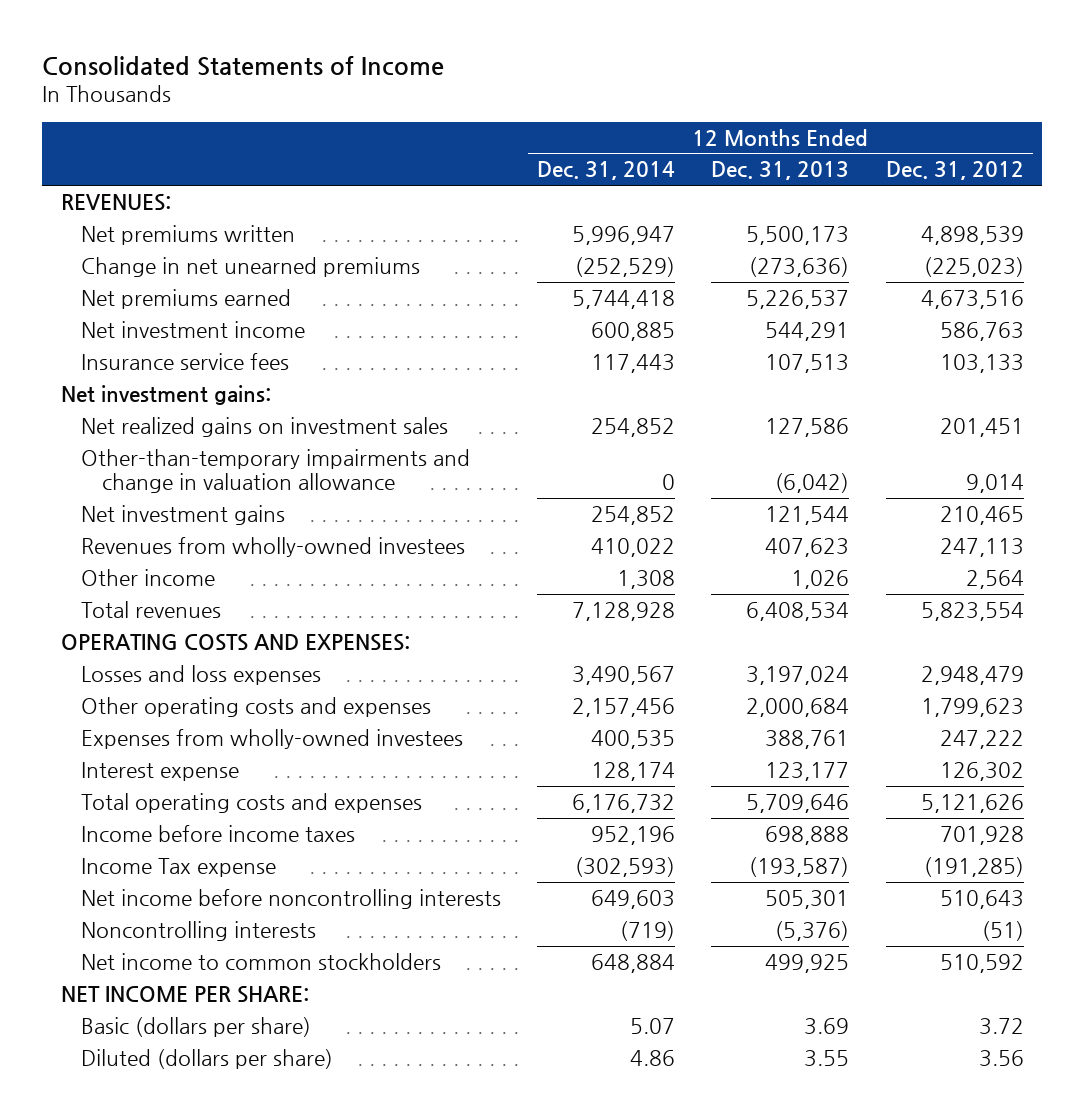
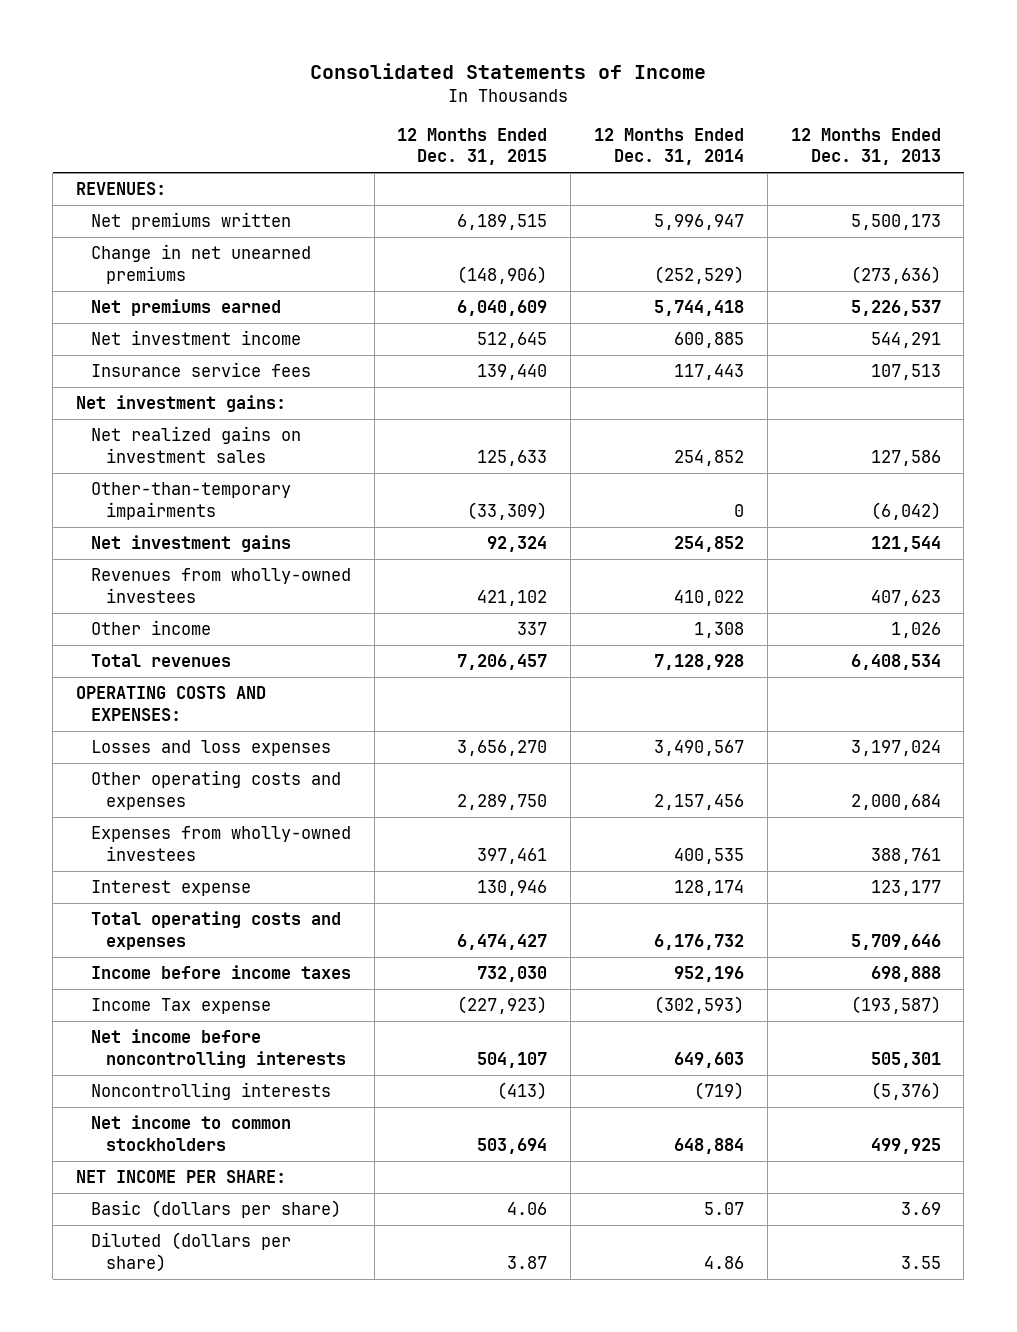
- | 12 Months Ended Dec. 31, 2014 | 12 Months Ended Dec. 31, 2013 | 12 Months Ended Dec. 31, 2012
+ | 12 Months Ended Dec. 31, 2015 | 12 Months Ended Dec. 31, 2014 | 12 Months Ended Dec. 31, 2013
- Other-than-temporary impairments and change in valuation allowance | 0 | (6,042) | 9,014
+ Other-than-temporary impairments | (33,309) | 0 | (6,042)

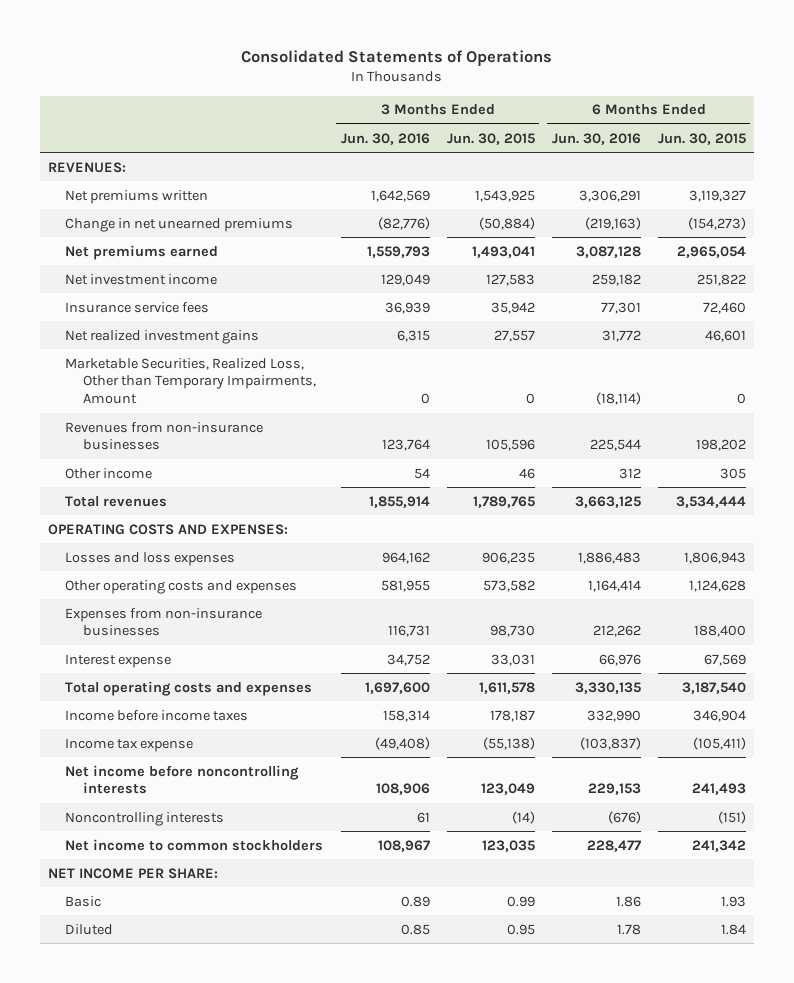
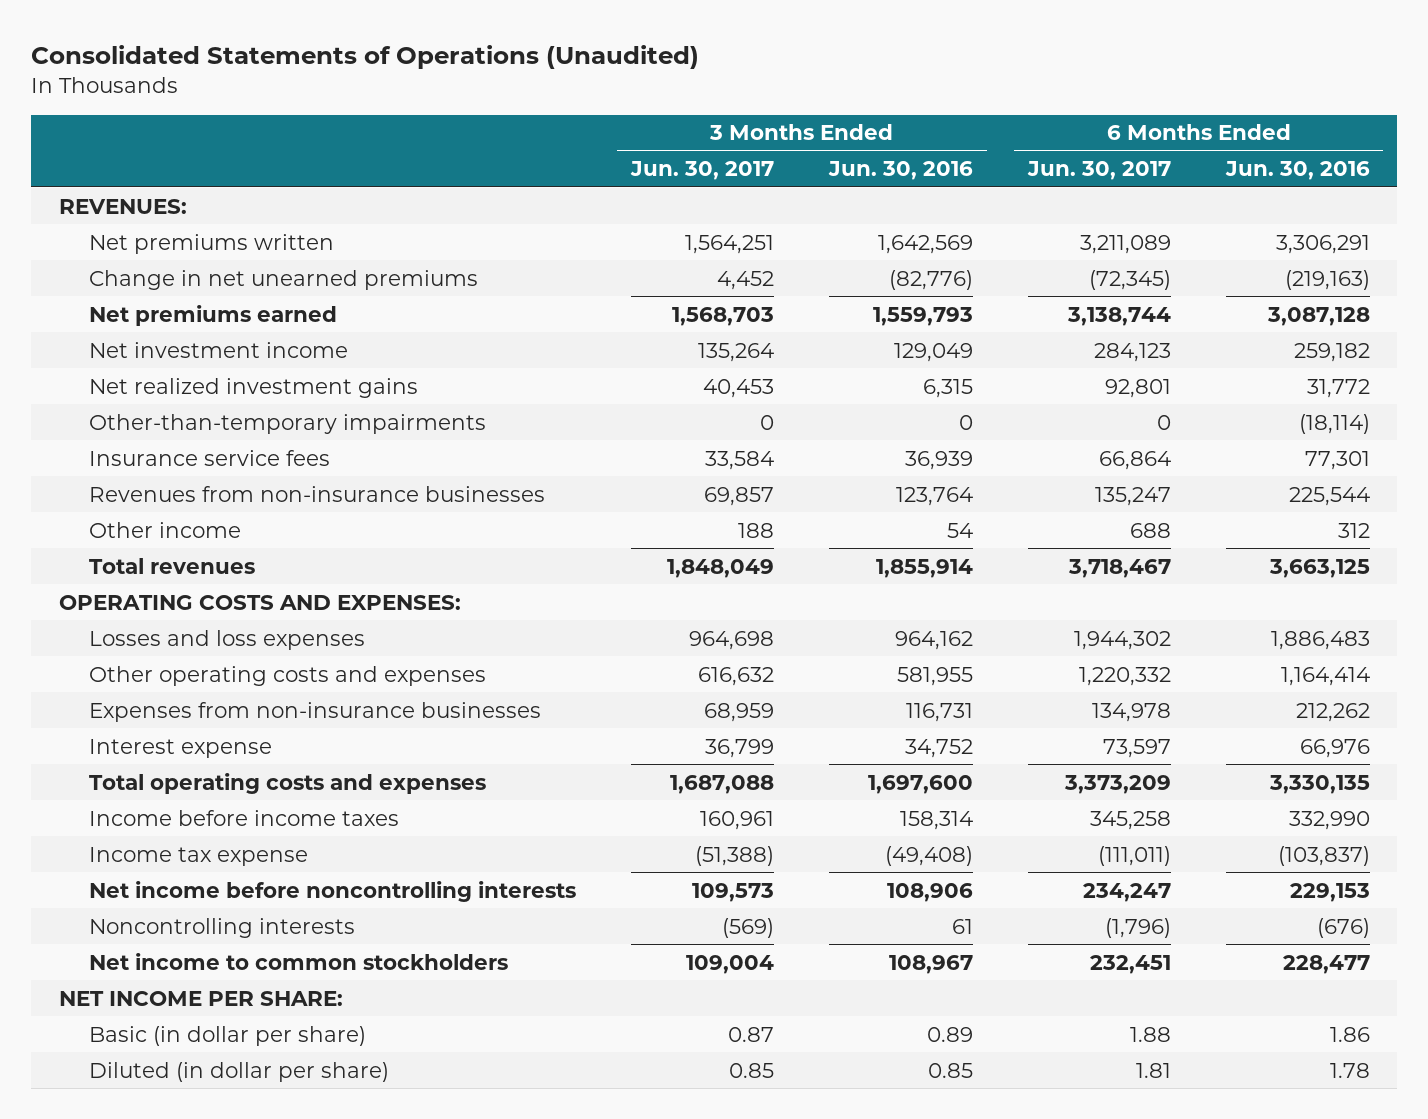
- Consolidated Statements of Operations
+ Consolidated Statements of Operations (Unaudited)
- | 3 Months Ended Jun. 30, 2016 | 3 Months Ended Jun. 30, 2015 | 6 Months Ended Jun. 30, 2016 | 6 Months Ended Jun. 30, 2015
+ | 3 Months Ended Jun. 30, 2017 | 3 Months Ended Jun. 30, 2016 | 6 Months Ended Jun. 30, 2017 | 6 Months Ended Jun. 30, 2016
- Marketable Securities, Realized Loss, Other than Temporary Impairments, Amount | 0 | 0 | (18,114) | 0
+ Other-than-temporary impairments | 0 | 0 | 0 | (18,114)
moved down: Insurance service fees | 33,584 | 36,939 | 66,864 | 77,301
- Basic | 0.89 | 0.99 | 1.86 | 1.93
- Diluted | 0.85 | 0.95 | 1.78 | 1.84
+ Basic (in dollar per share) | 0.87 | 0.89 | 1.88 | 1.86
+ Diluted (in dollar per share) | 0.85 | 0.85 | 1.81 | 1.78

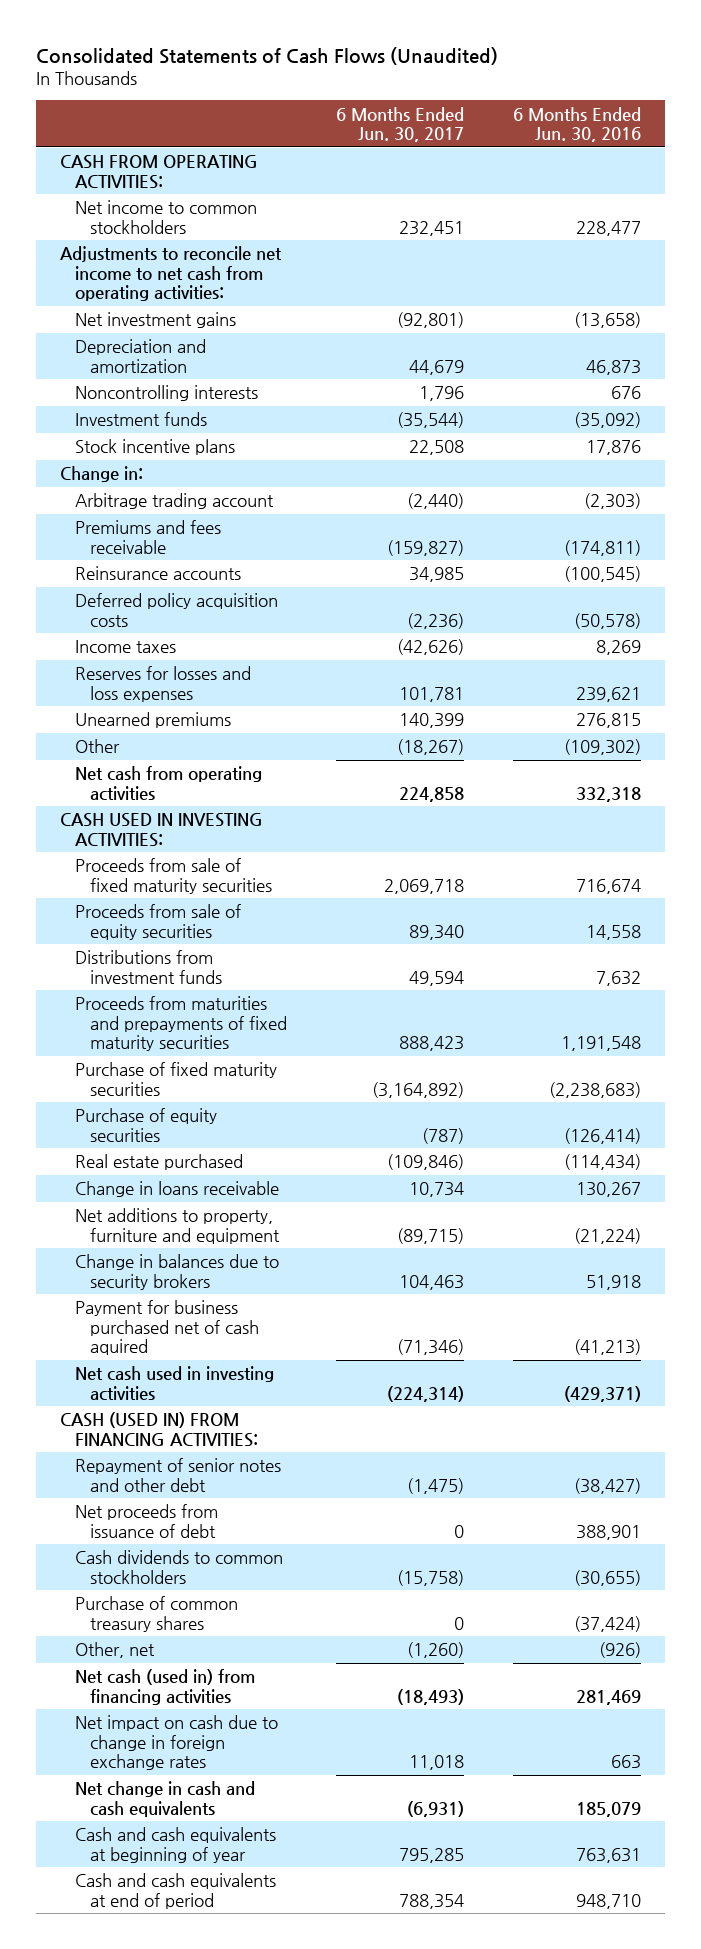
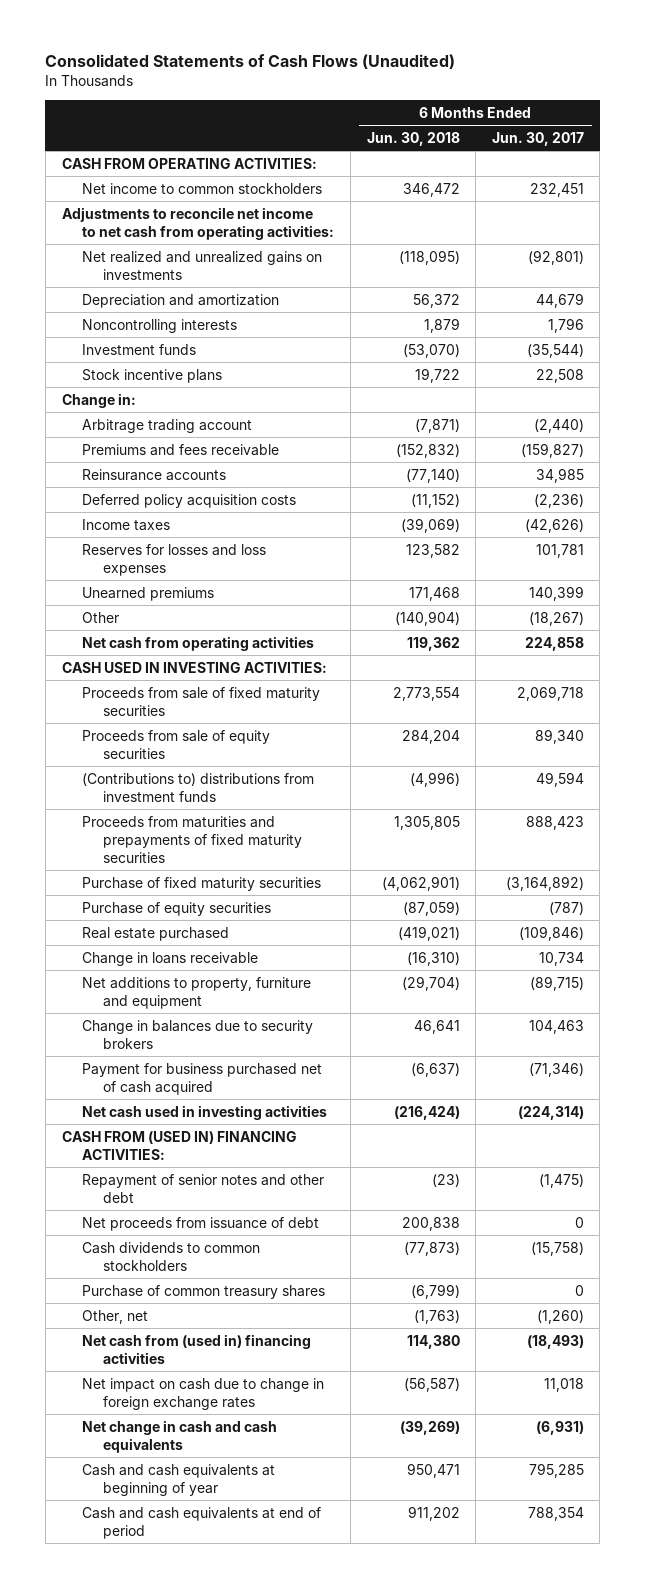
- | 6 Months Ended Jun. 30, 2017 | 6 Months Ended Jun. 30, 2016
+ | 6 Months Ended Jun. 30, 2018 | 6 Months Ended Jun. 30, 2017
- Net investment gains | (92,801) | (13,658)
+ Net realized and unrealized gains on investments | (118,095) | (92,801)
- Distributions from investment funds | 49,594 | 7,632
+ (Contributions to) distributions from investment funds | (4,996) | 49,594
- Payment for business purchased net of cash aquired | (71,346) | (41,213)
+ Payment for business purchased net of cash acquired | (6,637) | (71,346)
- CASH (USED IN) FROM FINANCING ACTIVITIES:
+ CASH FROM (USED IN) FINANCING ACTIVITIES:
- Net cash (used in) from financing activities | (18,493) | 281,469
+ Net cash from (used in) financing activities | 114,380 | (18,493)

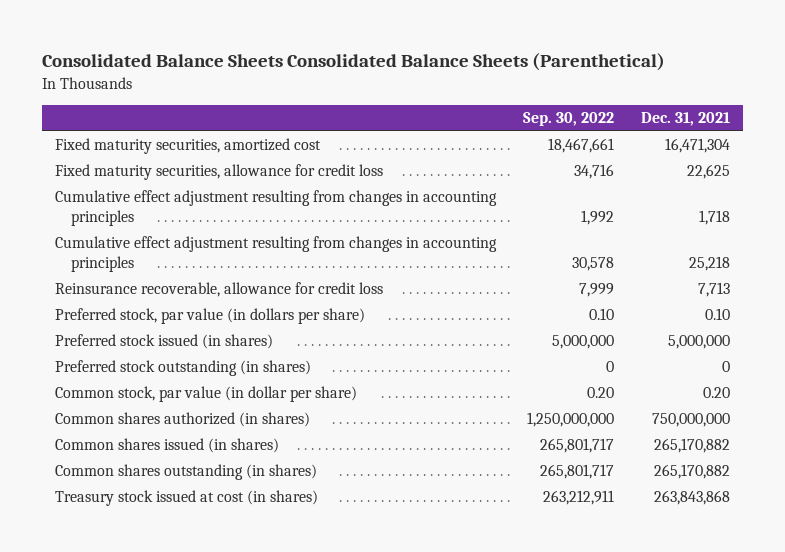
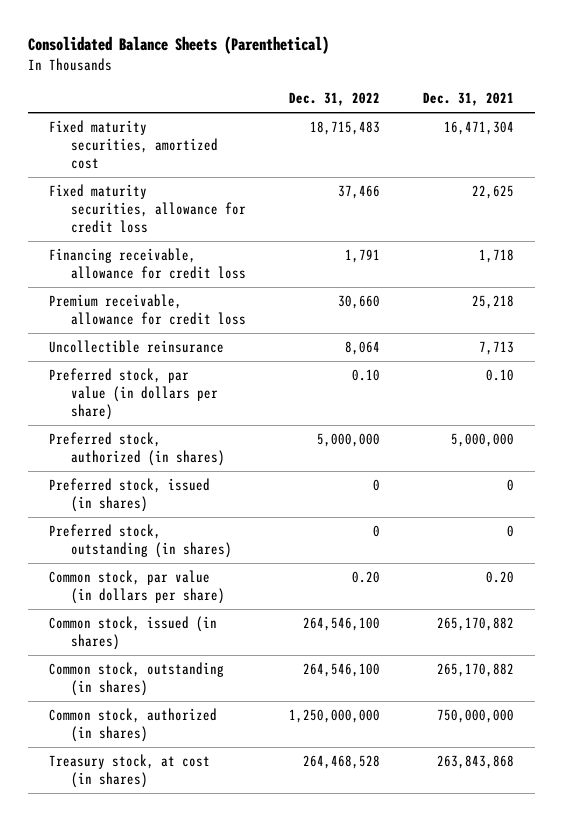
- Consolidated Balance Sheets Consolidated Balance Sheets (Parenthetical)
+ Consolidated Balance Sheets (Parenthetical)
- | Sep. 30, 2022 | Dec. 31, 2021
+ | Dec. 31, 2022 | Dec. 31, 2021
- Cumulative effect adjustment resulting from changes in accounting principles | 1,992 | 1,718
- Cumulative effect adjustment resulting from changes in accounting principles | 30,578 | 25,218
- Reinsurance recoverable, allowance for credit loss | 7,999 | 7,713
+ Financing receivable, allowance for credit loss | 1,791 | 1,718
+ Premium receivable, allowance for credit loss | 30,660 | 25,218
+ Uncollectible reinsurance | 8,064 | 7,713
- Preferred stock issued (in shares) | 5,000,000 | 5,000,000
- Preferred stock outstanding (in shares) | 0 | 0
- Common stock, par value (in dollar per share) | 0.20 | 0.20
- Common shares authorized (in shares) | 1,250,000,000 | 750,000,000
- Common shares issued (in shares) | 265,801,717 | 265,170,882
- Common shares outstanding (in shares) | 265,801,717 | 265,170,882
- Treasury stock issued at cost (in shares) | 263,212,911 | 263,843,868
+ Preferred stock, authorized (in shares) | 5,000,000 | 5,000,000
+ Preferred stock, issued (in shares) | 0 | 0
+ Preferred stock, outstanding (in shares) | 0 | 0
+ Common stock, par value (in dollars per share) | 0.20 | 0.20
+ Common stock, issued (in shares) | 264,546,100 | 265,170,882
+ Common stock, outstanding (in shares) | 264,546,100 | 265,170,882
+ Common stock, authorized (in shares) | 1,250,000,000 | 750,000,000
+ Treasury stock, at cost (in shares) | 264,468,528 | 263,843,868

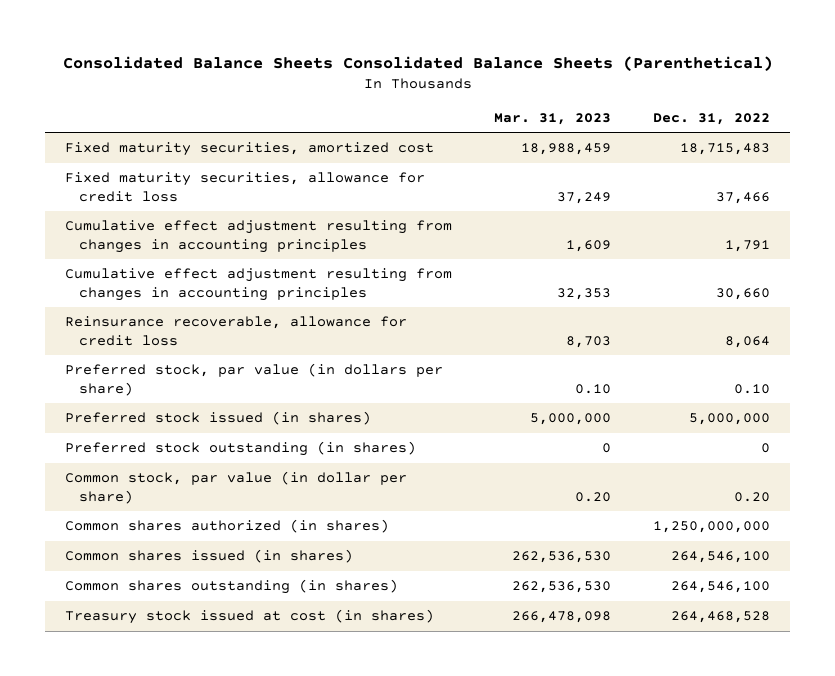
- Consolidated Balance Sheets (Parenthetical)
+ Consolidated Balance Sheets Consolidated Balance Sheets (Parenthetical)
- | Dec. 31, 2022 | Dec. 31, 2021
+ | Mar. 31, 2023 | Dec. 31, 2022
- Financing receivable, allowance for credit loss | 1,791 | 1,718
- Premium receivable, allowance for credit loss | 30,660 | 25,218
- Uncollectible reinsurance | 8,064 | 7,713
+ Cumulative effect adjustment resulting from changes in accounting principles | 1,609 | 1,791
+ Cumulative effect adjustment resulting from changes in accounting principles | 32,353 | 30,660
+ Reinsurance recoverable, allowance for credit loss | 8,703 | 8,064
- Preferred stock, authorized (in shares) | 5,000,000 | 5,000,000
- Preferred stock, issued (in shares) | 0 | 0
- Preferred stock, outstanding (in shares) | 0 | 0
- Common stock, par value (in dollars per share) | 0.20 | 0.20
- Common stock, issued (in shares) | 264,546,100 | 265,170,882
- Common stock, outstanding (in shares) | 264,546,100 | 265,170,882
- Common stock, authorized (in shares) | 1,250,000,000 | 750,000,000
- Treasury stock, at cost (in shares) | 264,468,528 | 263,843,868
+ Preferred stock issued (in shares) | 5,000,000 | 5,000,000
+ Preferred stock outstanding (in shares) | 0 | 0
+ Common stock, par value (in dollar per share) | 0.20 | 0.20
+ Common shares authorized (in shares) | | 1,250,000,000
+ Common shares issued (in shares) | 262,536,530 | 264,546,100
+ Common shares outstanding (in shares) | 262,536,530 | 264,546,100
+ Treasury stock issued at cost (in shares) | 266,478,098 | 264,468,528

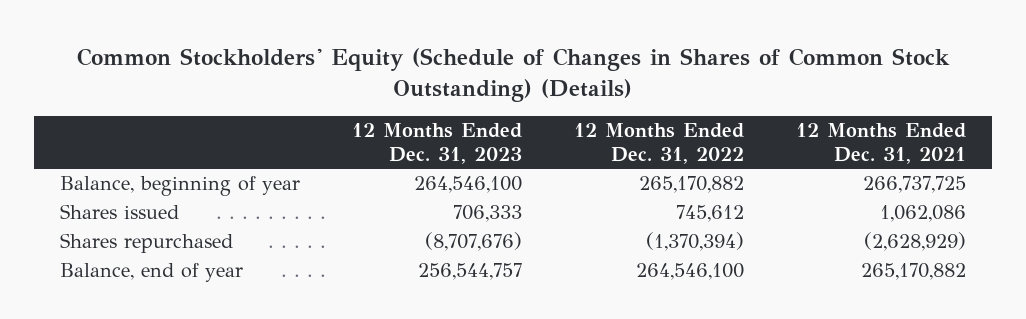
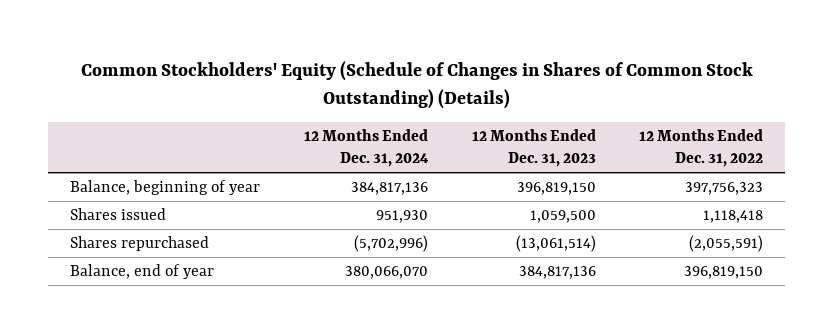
- | 12 Months Ended Dec. 31, 2023 | 12 Months Ended Dec. 31, 2022 | 12 Months Ended Dec. 31, 2021
+ | 12 Months Ended Dec. 31, 2024 | 12 Months Ended Dec. 31, 2023 | 12 Months Ended Dec. 31, 2022
- Balance, beginning of year | 264,546,100 | 265,170,882 | 266,737,725
- Shares issued | 706,333 | 745,612 | 1,062,086
- Shares repurchased | (8,707,676) | (1,370,394) | (2,628,929)
- Balance, end of year | 256,544,757 | 264,546,100 | 265,170,882
+ Balance, beginning of year | 384,817,136 | 396,819,150 | 397,756,323
+ Shares issued | 951,930 | 1,059,500 | 1,118,418
+ Shares repurchased | (5,702,996) | (13,061,514) | (2,055,591)
+ Balance, end of year | 380,066,070 | 384,817,136 | 396,819,150

